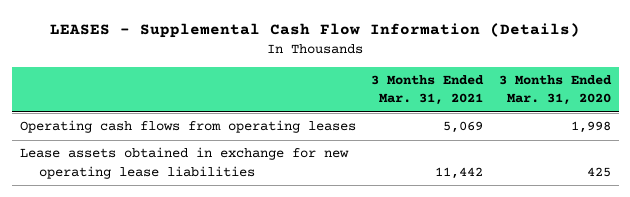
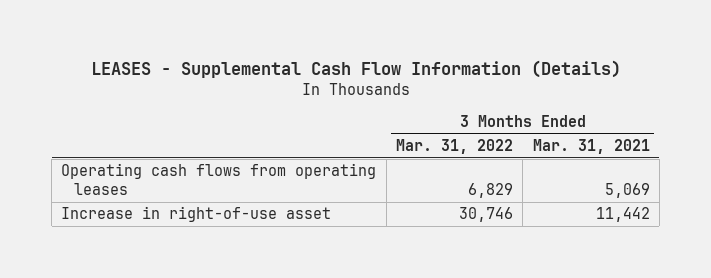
- | 3 Months Ended Mar. 31, 2021 | 3 Months Ended Mar. 31, 2020
+ | 3 Months Ended Mar. 31, 2022 | 3 Months Ended Mar. 31, 2021
- Lease assets obtained in exchange for new operating lease liabilities | 11,442 | 425
+ Increase in right-of-use asset | 30,746 | 11,442

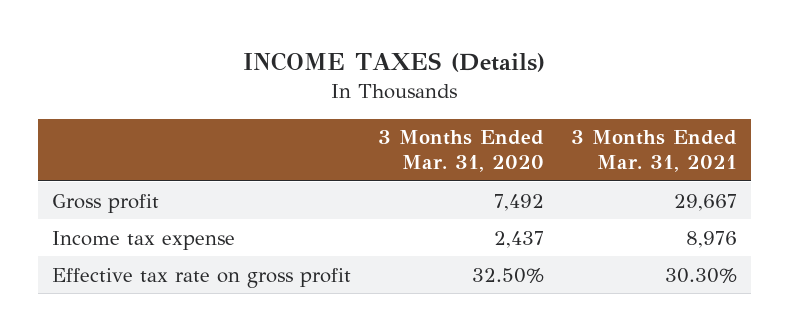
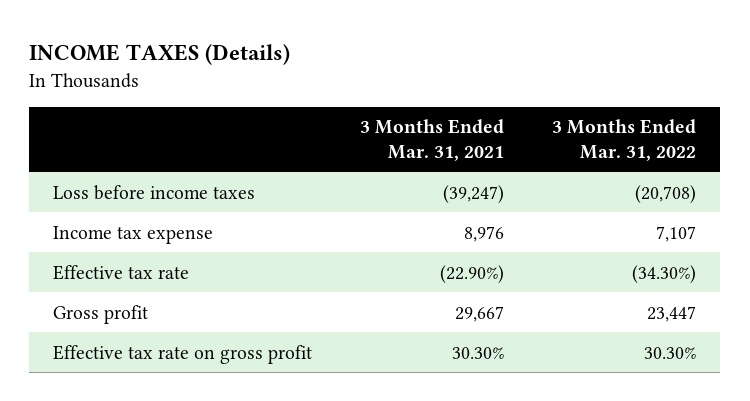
- | 3 Months Ended Mar. 31, 2020 | 3 Months Ended Mar. 31, 2021
+ | 3 Months Ended Mar. 31, 2021 | 3 Months Ended Mar. 31, 2022
+ Loss before income taxes | (39,247) | (20,708)
+ Effective tax rate | (22.90%) | (34.30%)
moved down: Gross profit | 29,667 | 23,447

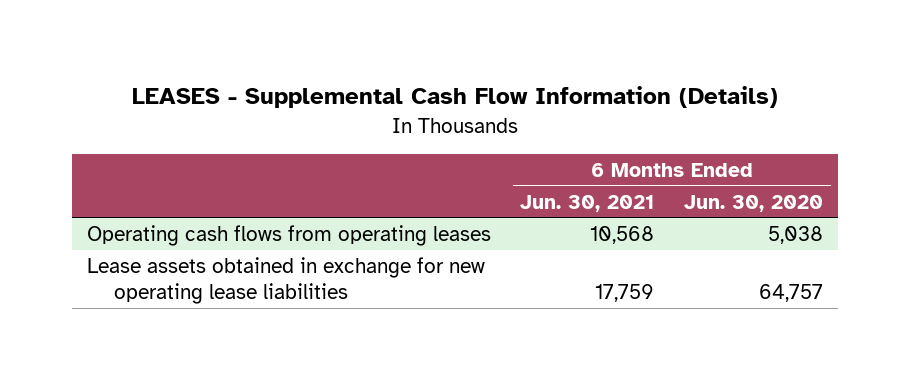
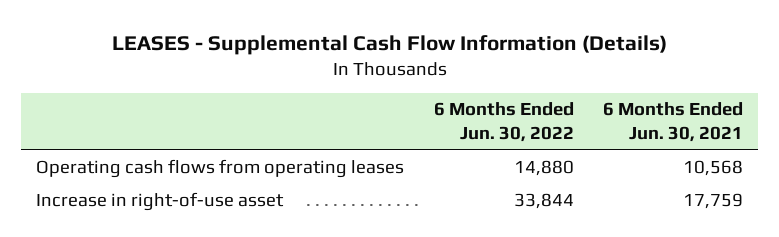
- | 6 Months Ended Jun. 30, 2021 | 6 Months Ended Jun. 30, 2020
+ | 6 Months Ended Jun. 30, 2022 | 6 Months Ended Jun. 30, 2021
- Lease assets obtained in exchange for new operating lease liabilities | 17,759 | 64,757
+ Increase in right-of-use asset | 33,844 | 17,759

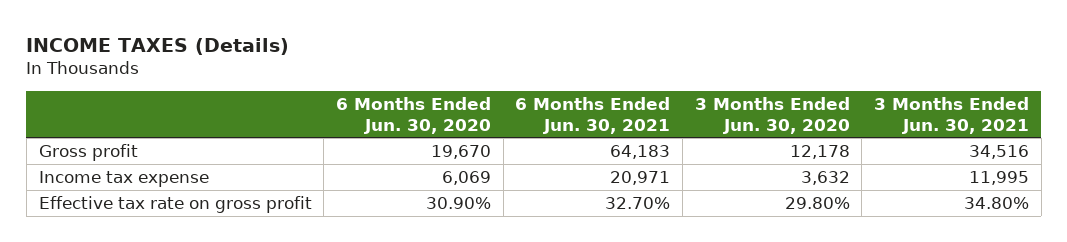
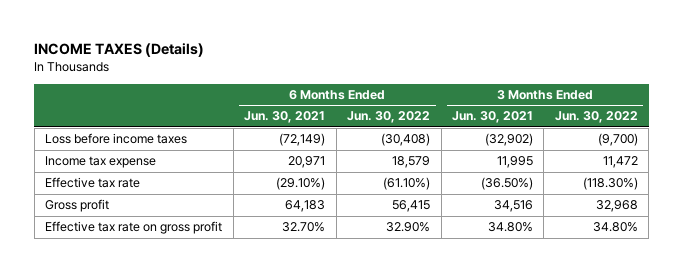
- | 6 Months Ended Jun. 30, 2020 | 6 Months Ended Jun. 30, 2021 | 3 Months Ended Jun. 30, 2020 | 3 Months Ended Jun. 30, 2021
+ | 6 Months Ended Jun. 30, 2021 | 6 Months Ended Jun. 30, 2022 | 3 Months Ended Jun. 30, 2021 | 3 Months Ended Jun. 30, 2022
+ Loss before income taxes | (72,149) | (30,408) | (32,902) | (9,700)
+ Effective tax rate | (29.10%) | (61.10%) | (36.50%) | (118.30%)
moved down: Gross profit | 64,183 | 56,415 | 34,516 | 32,968

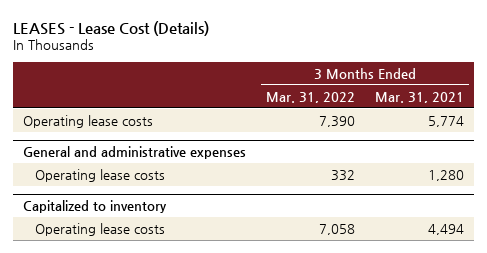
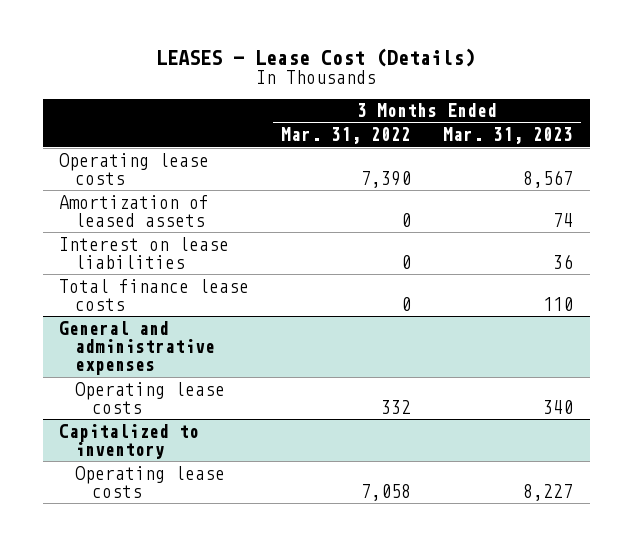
- | 3 Months Ended Mar. 31, 2022 | 3 Months Ended Mar. 31, 2021
+ | 3 Months Ended Mar. 31, 2022 | 3 Months Ended Mar. 31, 2023
+ Amortization of leased assets | 0 | 74
+ Interest on lease liabilities | 0 | 36
+ Total finance lease costs | 0 | 110

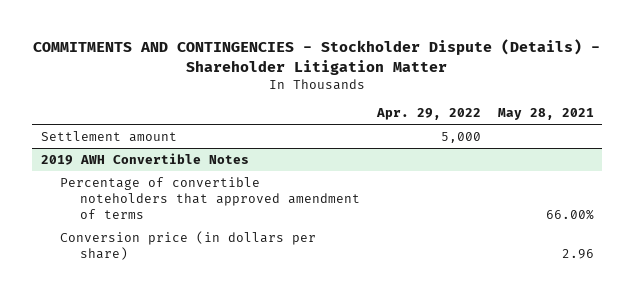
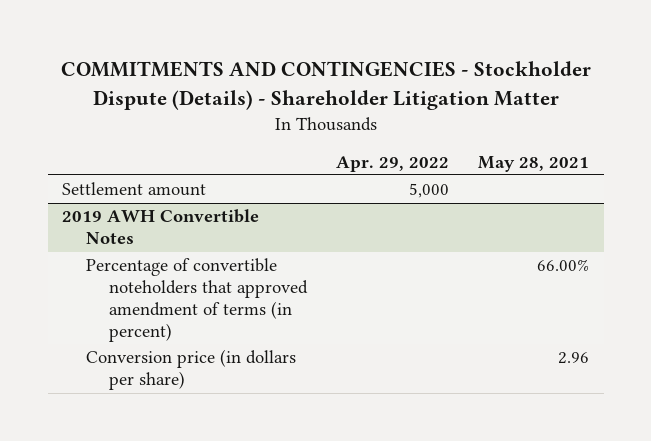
@ 2019 AWH Convertible Notes
- Percentage of convertible noteholders that approved amendment of terms | | 66.00%
+ Percentage of convertible noteholders that approved amendment of terms (in percent) | | 66.00%

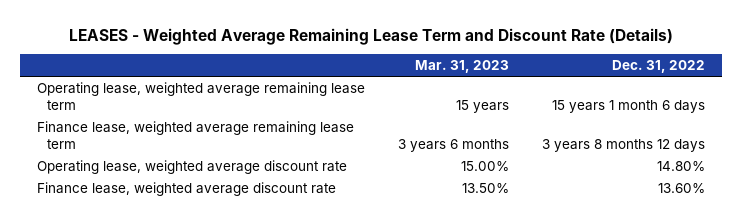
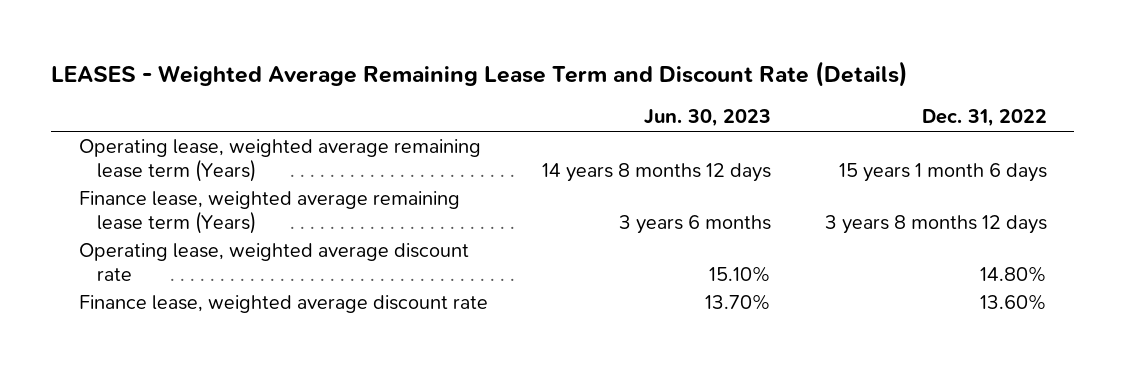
- | Mar. 31, 2023 | Dec. 31, 2022
+ | Jun. 30, 2023 | Dec. 31, 2022
- Operating lease, weighted average remaining lease term | 15 years | 15 years 1 month 6 days
- Finance lease, weighted average remaining lease term | 3 years 6 months | 3 years 8 months 12 days
+ Operating lease, weighted average remaining lease term (Years) | 14 years 8 months 12 days | 15 years 1 month 6 days
+ Finance lease, weighted average remaining lease term (Years) | 3 years 6 months | 3 years 8 months 12 days

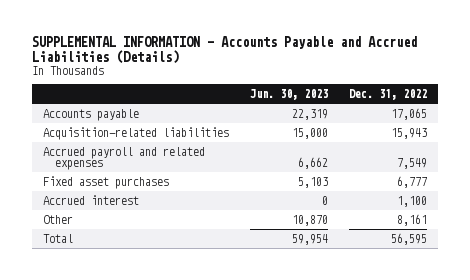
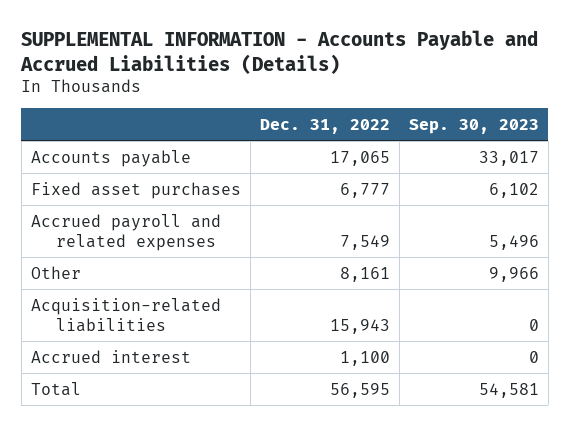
- | Jun. 30, 2023 | Dec. 31, 2022
+ | Dec. 31, 2022 | Sep. 30, 2023
moved down: Accrued payroll and related expenses | 7,549 | 5,496
moved down: Acquisition-related liabilities | 15,943 | 0
moved down: Accrued interest | 1,100 | 0

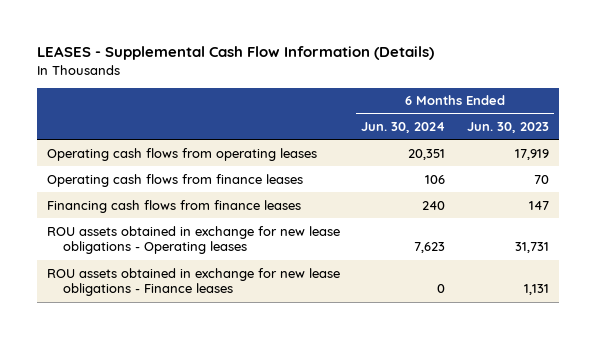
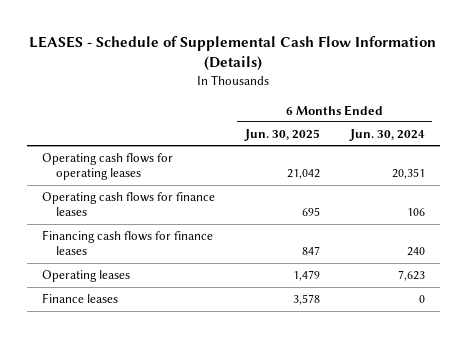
- LEASES - Supplemental Cash Flow Information (Details)
+ LEASES - Schedule of Supplemental Cash Flow Information (Details)
- | 6 Months Ended Jun. 30, 2024 | 6 Months Ended Jun. 30, 2023
+ | 6 Months Ended Jun. 30, 2025 | 6 Months Ended Jun. 30, 2024
- Operating cash flows from operating leases | 20,351 | 17,919
- Operating cash flows from finance leases | 106 | 70
- Financing cash flows from finance leases | 240 | 147
- ROU assets obtained in exchange for new lease obligations - Operating leases | 7,623 | 31,731
- ROU assets obtained in exchange for new lease obligations - Finance leases | 0 | 1,131
+ Operating cash flows for operating leases | 21,042 | 20,351
+ Operating cash flows for finance leases | 695 | 106
+ Financing cash flows for finance leases | 847 | 240
+ Operating leases | 1,479 | 7,623
+ Finance leases | 3,578 | 0

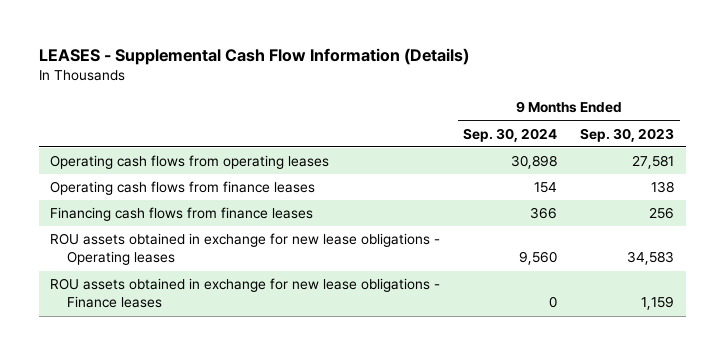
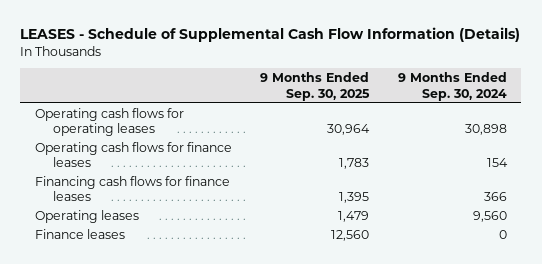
- LEASES - Supplemental Cash Flow Information (Details)
+ LEASES - Schedule of Supplemental Cash Flow Information (Details)
- | 9 Months Ended Sep. 30, 2024 | 9 Months Ended Sep. 30, 2023
+ | 9 Months Ended Sep. 30, 2025 | 9 Months Ended Sep. 30, 2024
- Operating cash flows from operating leases | 30,898 | 27,581
- Operating cash flows from finance leases | 154 | 138
- Financing cash flows from finance leases | 366 | 256
- ROU assets obtained in exchange for new lease obligations - Operating leases | 9,560 | 34,583
- ROU assets obtained in exchange for new lease obligations - Finance leases | 0 | 1,159
+ Operating cash flows for operating leases | 30,964 | 30,898
+ Operating cash flows for finance leases | 1,783 | 154
+ Financing cash flows for finance leases | 1,395 | 366
+ Operating leases | 1,479 | 9,560
+ Finance leases | 12,560 | 0

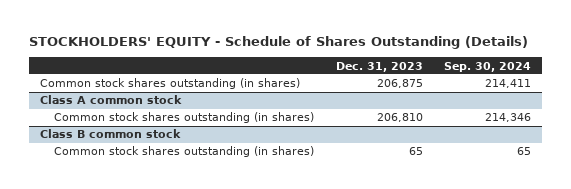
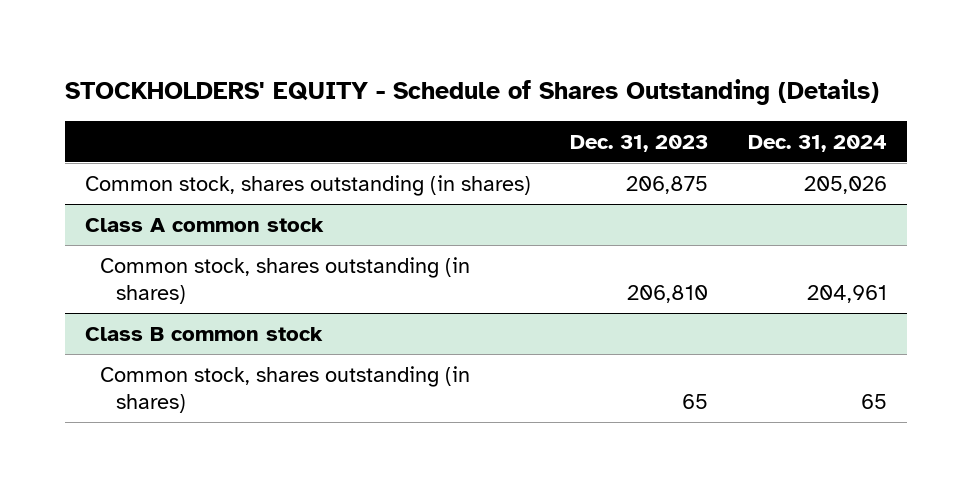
- | Dec. 31, 2023 | Sep. 30, 2024
+ | Dec. 31, 2023 | Dec. 31, 2024
- Common stock shares outstanding (in shares) | 206,875 | 214,411
+ Common stock, shares outstanding (in shares) | 206,875 | 205,026
@ Class A common stock
- Common stock shares outstanding (in shares) | 206,810 | 214,346
+ Common stock, shares outstanding (in shares) | 206,810 | 204,961
@ Class B common stock
- Common stock shares outstanding (in shares) | 65 | 65
+ Common stock, shares outstanding (in shares) | 65 | 65

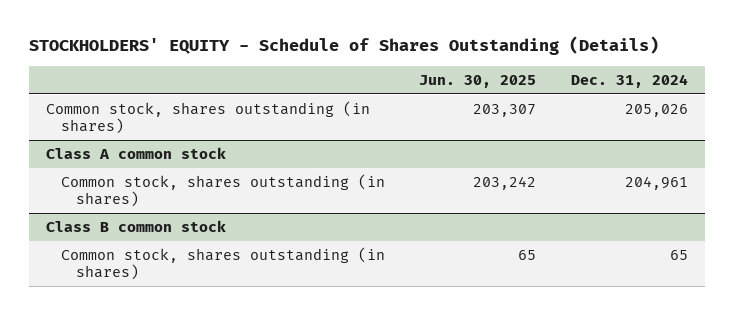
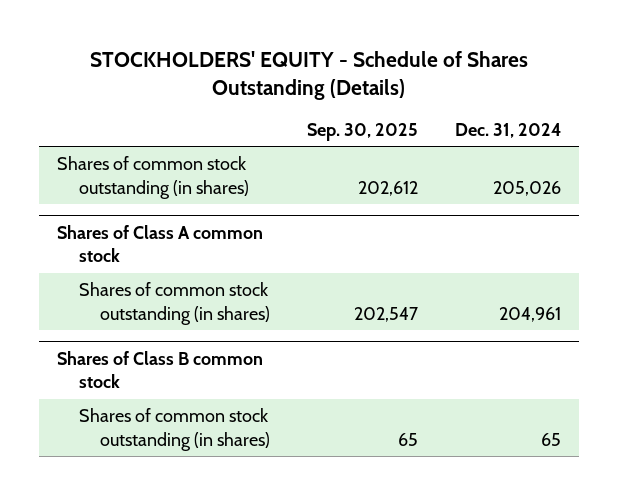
- | Jun. 30, 2025 | Dec. 31, 2024
+ | Sep. 30, 2025 | Dec. 31, 2024
- Common stock, shares outstanding (in shares) | 203,307 | 205,026
- Class A common stock
- Common stock, shares outstanding (in shares) | 203,242 | 204,961
- Class B common stock
- Common stock, shares outstanding (in shares) | 65 | 65
+ Shares of common stock outstanding (in shares) | 202,612 | 205,026
+ Shares of Class A common stock
+ Shares of common stock outstanding (in shares) | 202,547 | 204,961
+ Shares of Class B common stock
+ Shares of common stock outstanding (in shares) | 65 | 65

